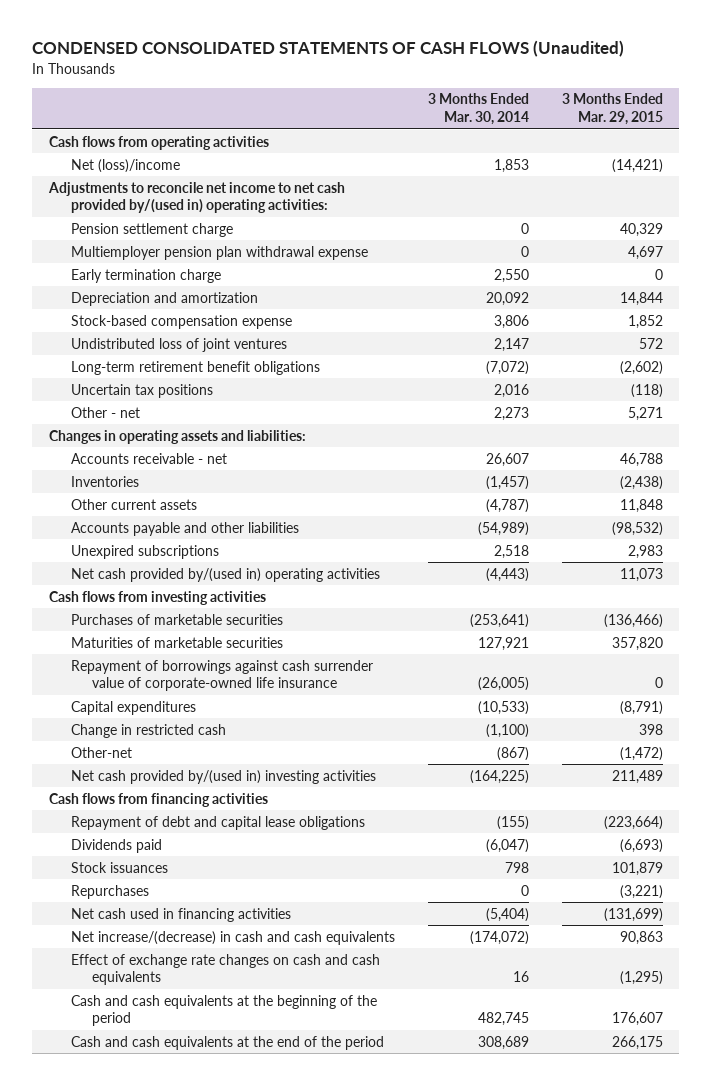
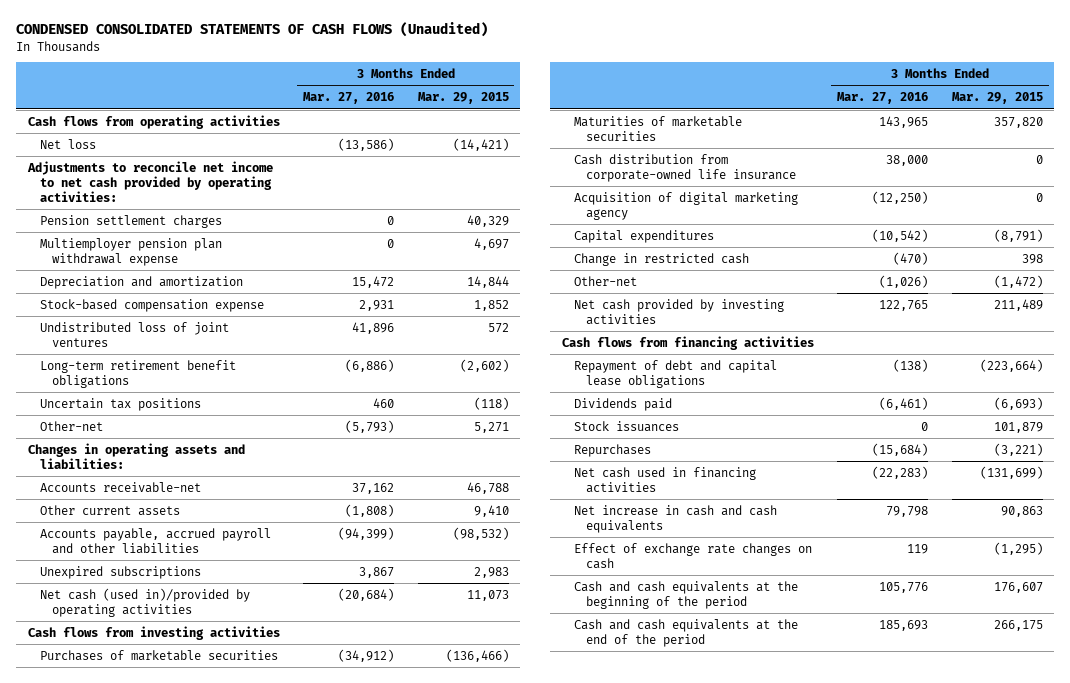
- | 3 Months Ended Mar. 30, 2014 | 3 Months Ended Mar. 29, 2015
+ | 3 Months Ended Mar. 27, 2016 | 3 Months Ended Mar. 29, 2015
- Net (loss)/income | 1,853 | (14,421)
- Adjustments to reconcile net income to net cash provided by/(used in) operating activities:
- Pension settlement charge | 0 | 40,329
+ Net loss | (13,586) | (14,421)
+ Adjustments to reconcile net income to net cash provided by operating activities:
+ Pension settlement charges | 0 | 40,329
- Early termination charge | 2,550 | 0
- Other - net | 2,273 | 5,271
+ Other-net | (5,793) | 5,271
- Accounts receivable - net | 26,607 | 46,788
- Inventories | (1,457) | (2,438)
- Other current assets | (4,787) | 11,848
- Accounts payable and other liabilities | (54,989) | (98,532)
+ Accounts receivable-net | 37,162 | 46,788
+ Other current assets | (1,808) | 9,410
+ Accounts payable, accrued payroll and other liabilities | (94,399) | (98,532)
- Net cash provided by/(used in) operating activities | (4,443) | 11,073
+ Net cash (used in)/provided by operating activities | (20,684) | 11,073
- Repayment of borrowings against cash surrender value of corporate-owned life insurance | (26,005) | 0
+ Cash distribution from corporate-owned life insurance | 38,000 | 0
+ Acquisition of digital marketing agency | (12,250) | 0
- Net cash provided by/(used in) investing activities | (164,225) | 211,489
+ Net cash provided by investing activities | 122,765 | 211,489
- Net increase/(decrease) in cash and cash equivalents | (174,072) | 90,863
- Effect of exchange rate changes on cash and cash equivalents | 16 | (1,295)
+ Net increase in cash and cash equivalents | 79,798 | 90,863
+ Effect of exchange rate changes on cash | 119 | (1,295)

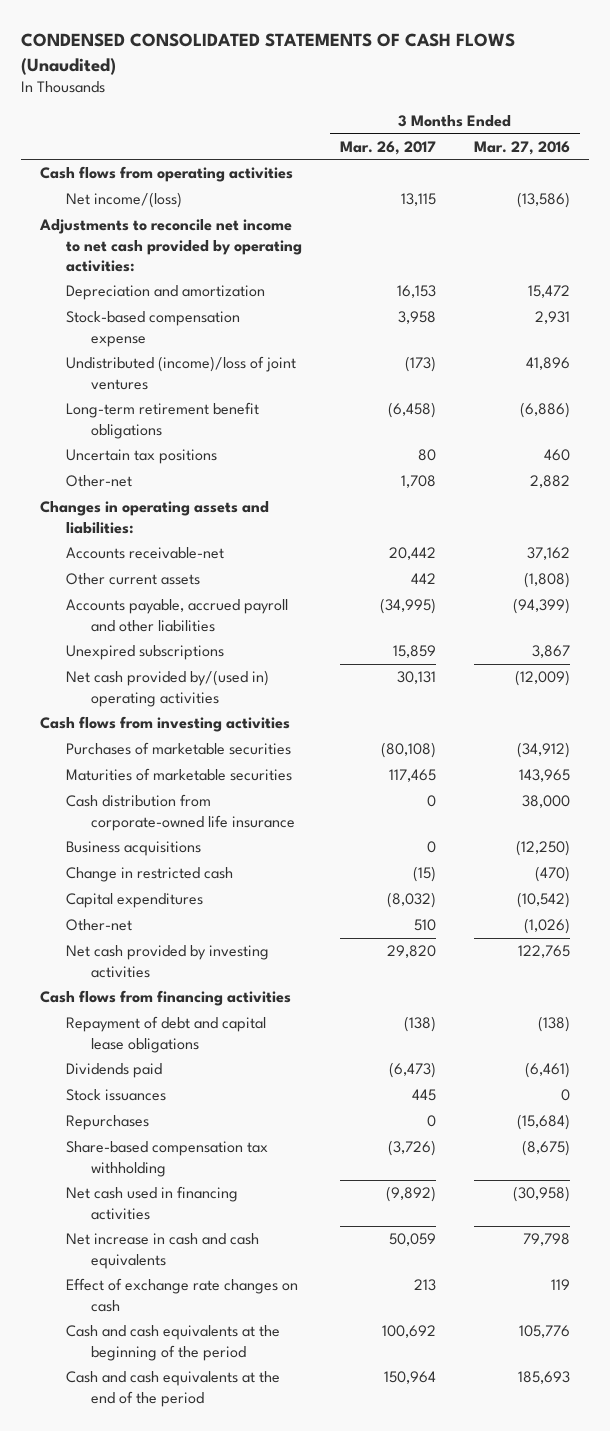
- | 3 Months Ended Mar. 27, 2016 | 3 Months Ended Mar. 29, 2015
+ | 3 Months Ended Mar. 26, 2017 | 3 Months Ended Mar. 27, 2016
- Net loss | (13,586) | (14,421)
+ Net income/(loss) | 13,115 | (13,586)
- Pension settlement charges | 0 | 40,329
- Multiemployer pension plan withdrawal expense | 0 | 4,697
- Undistributed loss of joint ventures | 41,896 | 572
+ Undistributed (income)/loss of joint ventures | (173) | 41,896
- Other-net | (5,793) | 5,271
+ Other-net | 1,708 | 2,882
- Net cash (used in)/provided by operating activities | (20,684) | 11,073
+ Net cash provided by/(used in) operating activities | 30,131 | (12,009)
- Acquisition of digital marketing agency | (12,250) | 0
+ Business acquisitions | 0 | (12,250)
moved down: Capital expenditures | (8,032) | (10,542)
- Net cash used in financing activities | (22,283) | (131,699)
+ Share-based compensation tax withholding | (3,726) | (8,675)
+ Net cash used in financing activities | (9,892) | (30,958)

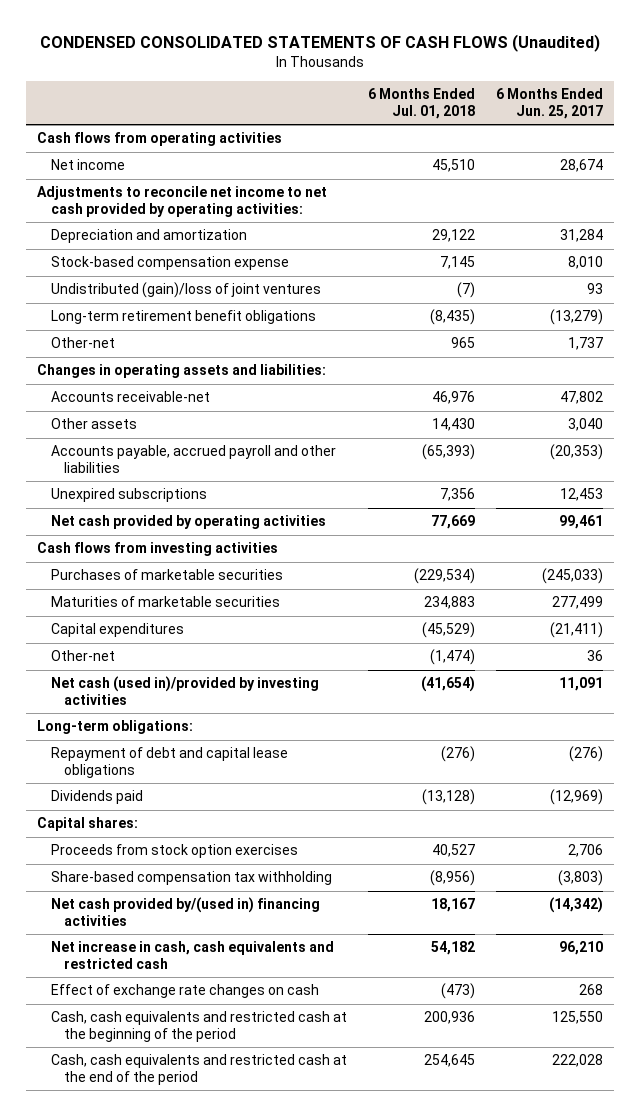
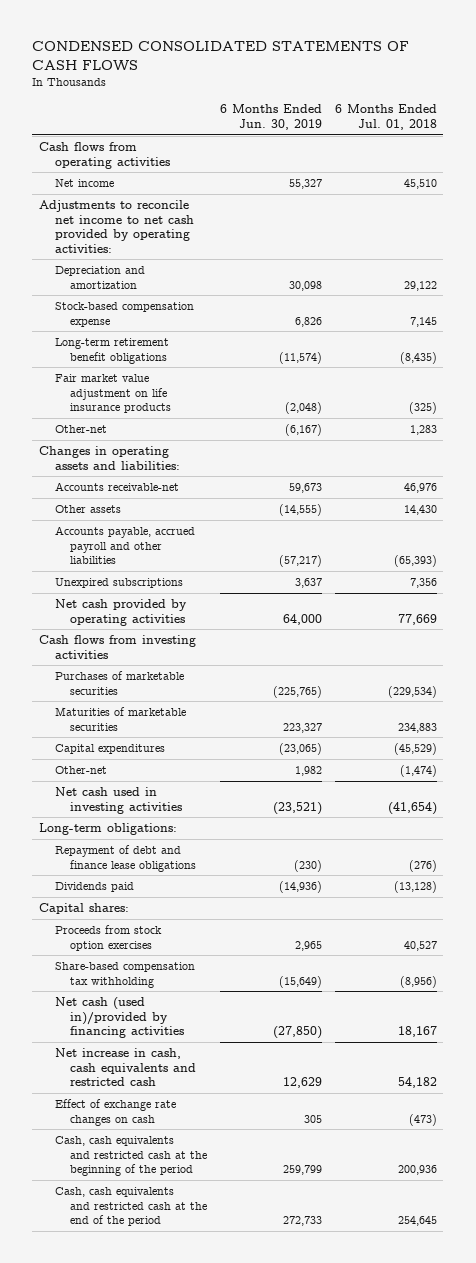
- CONDENSED CONSOLIDATED STATEMENTS OF CASH FLOWS (Unaudited)
+ CONDENSED CONSOLIDATED STATEMENTS OF CASH FLOWS
- | 6 Months Ended Jul. 01, 2018 | 6 Months Ended Jun. 25, 2017
+ | 6 Months Ended Jun. 30, 2019 | 6 Months Ended Jul. 01, 2018
- Undistributed (gain)/loss of joint ventures | (7) | 93
- Other-net | 965 | 1,737
+ Fair market value adjustment on life insurance products | (2,048) | (325)
+ Other-net | (6,167) | 1,283
- Net cash (used in)/provided by investing activities | (41,654) | 11,091
+ Net cash used in investing activities | (23,521) | (41,654)
- Repayment of debt and capital lease obligations | (276) | (276)
+ Repayment of debt and finance lease obligations | (230) | (276)
- Net cash provided by/(used in) financing activities | 18,167 | (14,342)
+ Net cash (used in)/provided by financing activities | (27,850) | 18,167

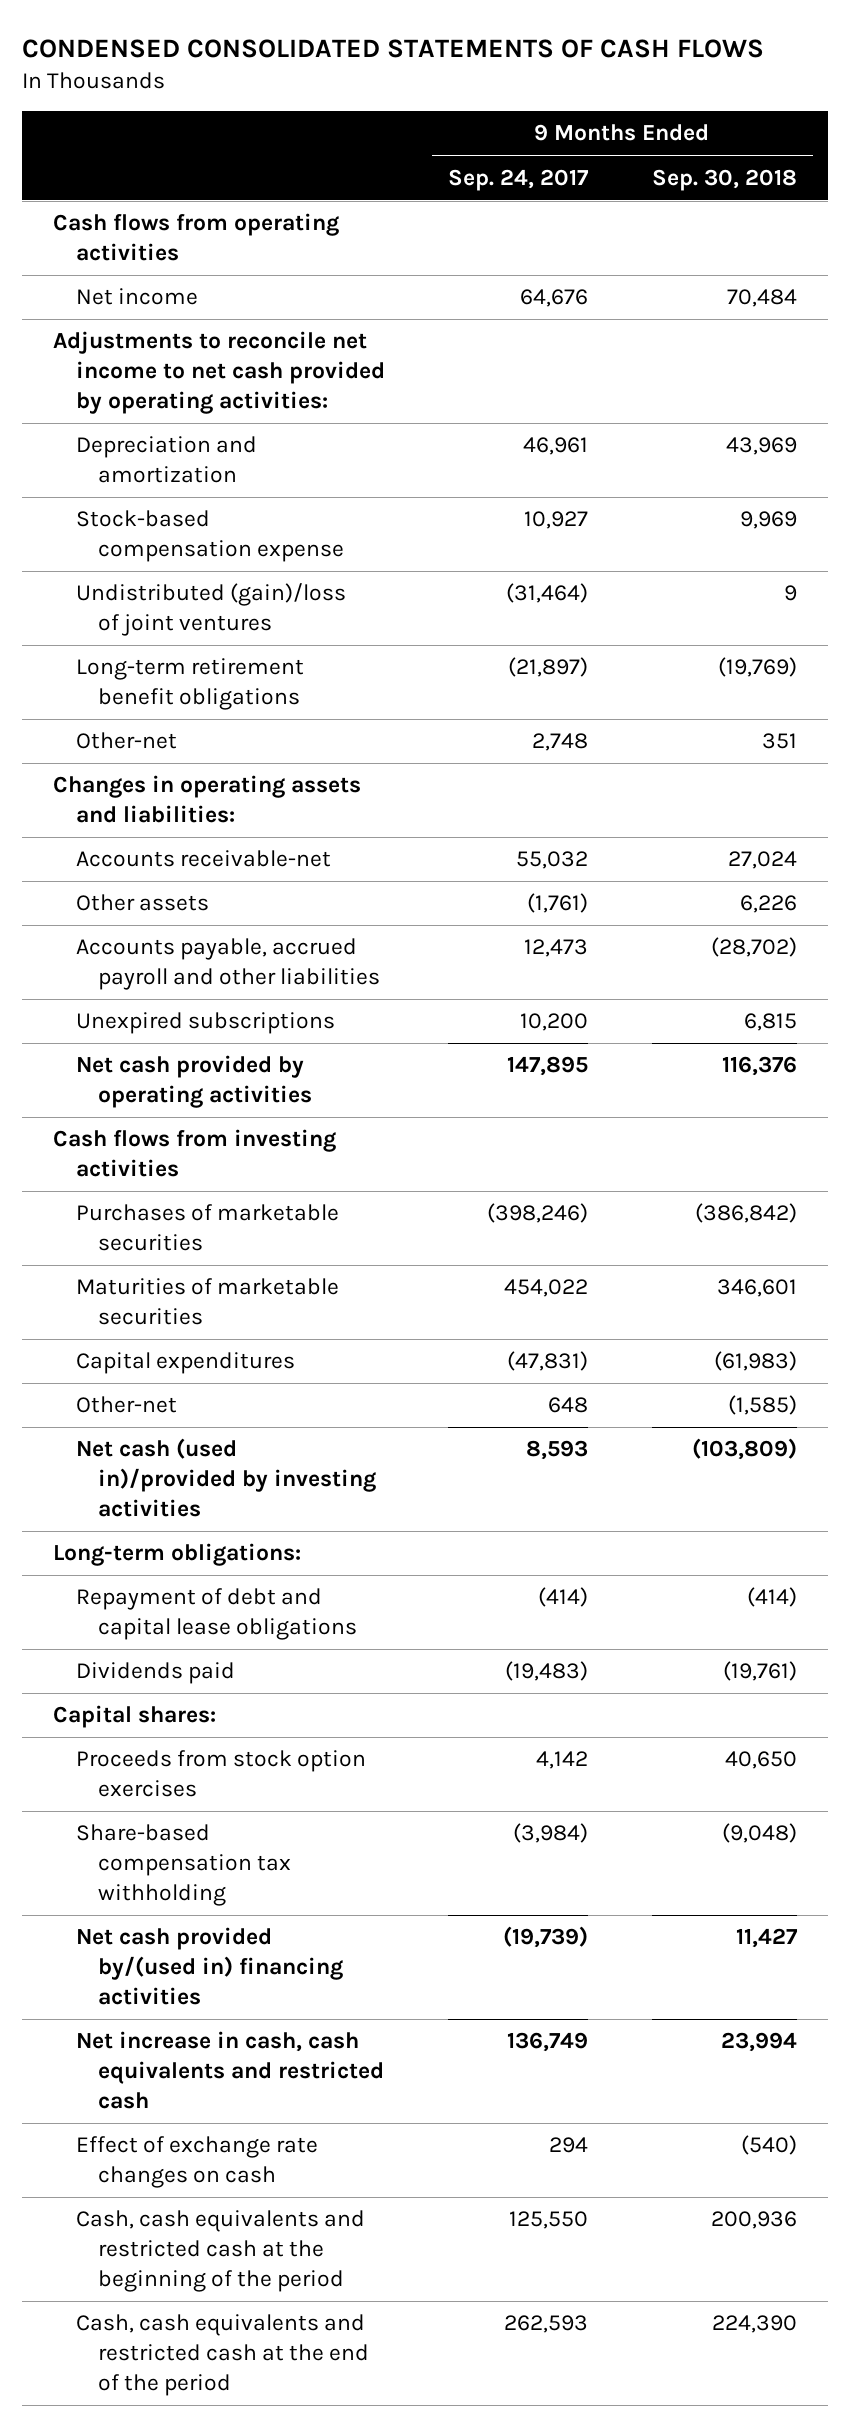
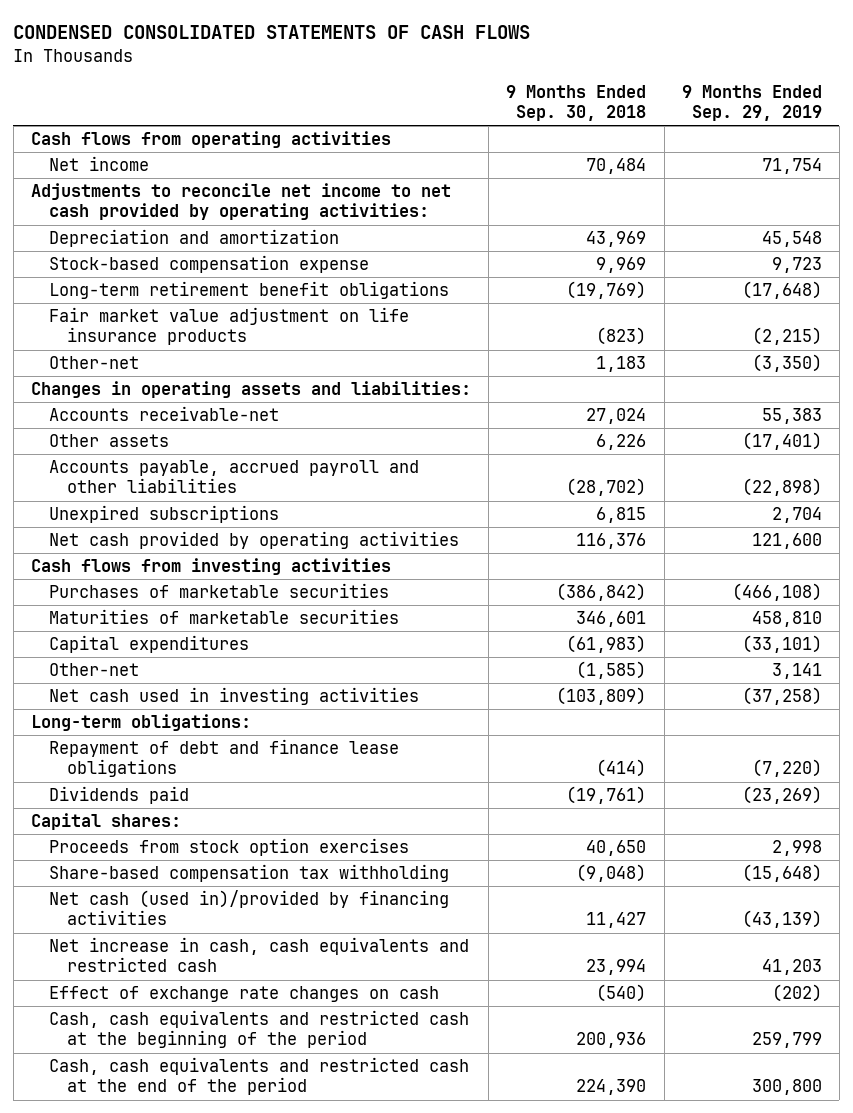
- | 9 Months Ended Sep. 24, 2017 | 9 Months Ended Sep. 30, 2018
+ | 9 Months Ended Sep. 30, 2018 | 9 Months Ended Sep. 29, 2019
- Undistributed (gain)/loss of joint ventures | (31,464) | 9
- Other-net | 2,748 | 351
+ Fair market value adjustment on life insurance products | (823) | (2,215)
+ Other-net | 1,183 | (3,350)
- Net cash (used in)/provided by investing activities | 8,593 | (103,809)
+ Net cash used in investing activities | (103,809) | (37,258)
- Repayment of debt and capital lease obligations | (414) | (414)
+ Repayment of debt and finance lease obligations | (414) | (7,220)
- Net cash provided by/(used in) financing activities | (19,739) | 11,427
+ Net cash (used in)/provided by financing activities | 11,427 | (43,139)

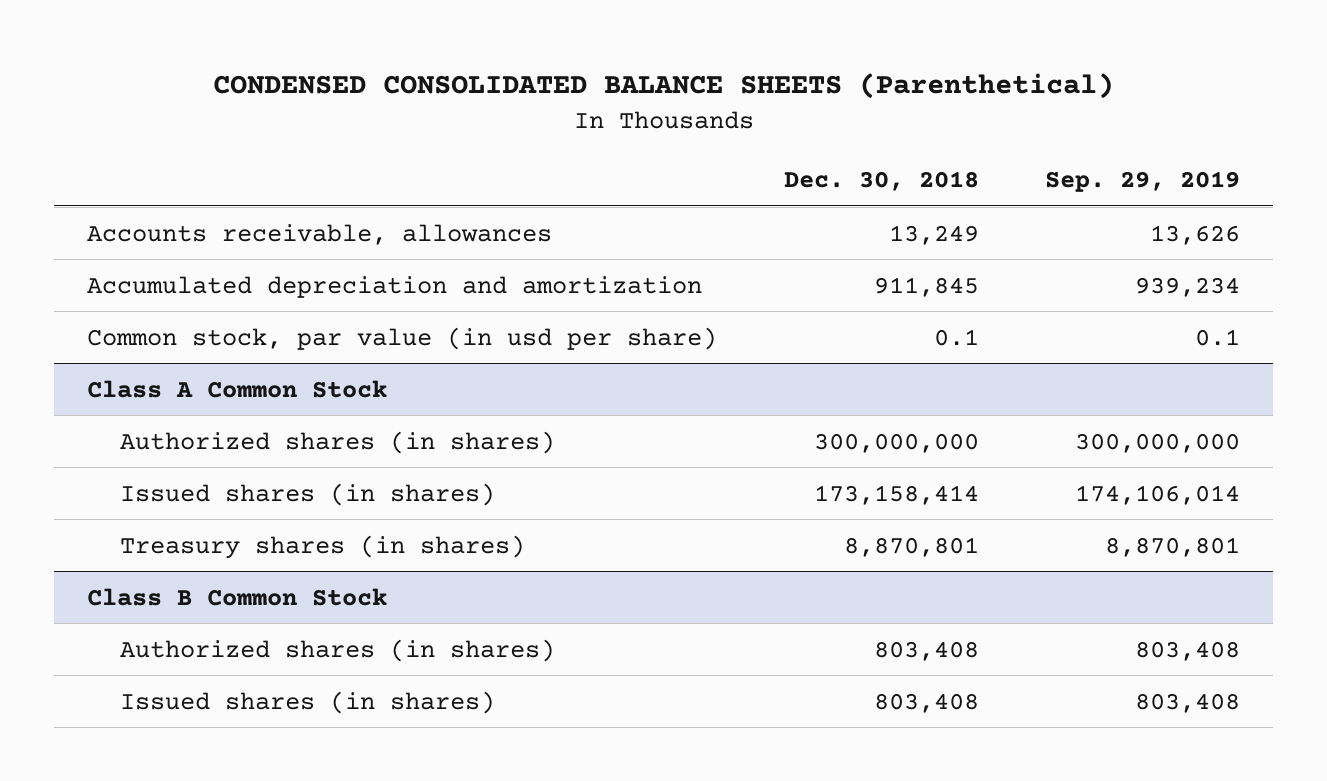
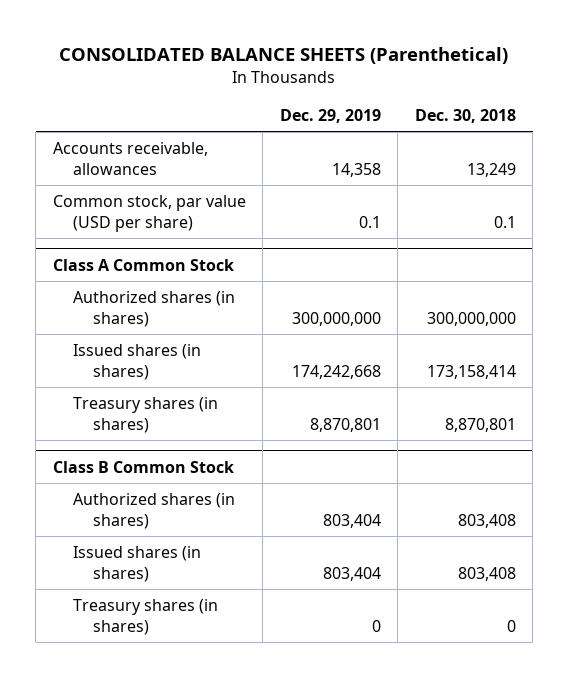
- CONDENSED CONSOLIDATED BALANCE SHEETS (Parenthetical)
+ CONSOLIDATED BALANCE SHEETS (Parenthetical)
- | Dec. 30, 2018 | Sep. 29, 2019
+ | Dec. 29, 2019 | Dec. 30, 2018
- Accumulated depreciation and amortization | 911,845 | 939,234
- Common stock, par value (in usd per share) | 0.1 | 0.1
+ Common stock, par value (USD per share) | 0.1 | 0.1
@ Class B Common Stock
+ Treasury shares (in shares) | 0 | 0

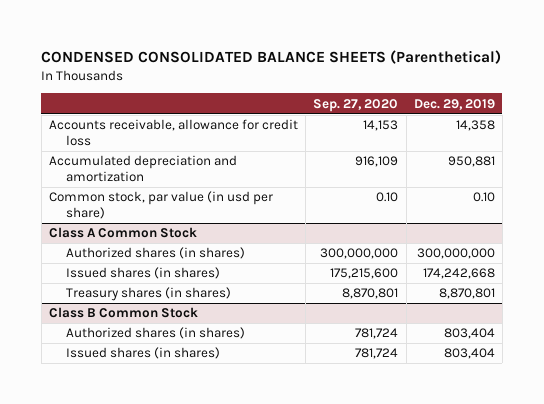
- CONSOLIDATED BALANCE SHEETS (Parenthetical)
+ CONDENSED CONSOLIDATED BALANCE SHEETS (Parenthetical)
- | Dec. 29, 2019 | Dec. 30, 2018
+ | Sep. 27, 2020 | Dec. 29, 2019
- Accounts receivable, allowances | 14,358 | 13,249
- Common stock, par value (USD per share) | 0.1 | 0.1
+ Accounts receivable, allowance for credit loss | 14,153 | 14,358
+ Accumulated depreciation and amortization | 916,109 | 950,881
+ Common stock, par value (in usd per share) | 0.10 | 0.10
@ Class B Common Stock
- Treasury shares (in shares) | 0 | 0

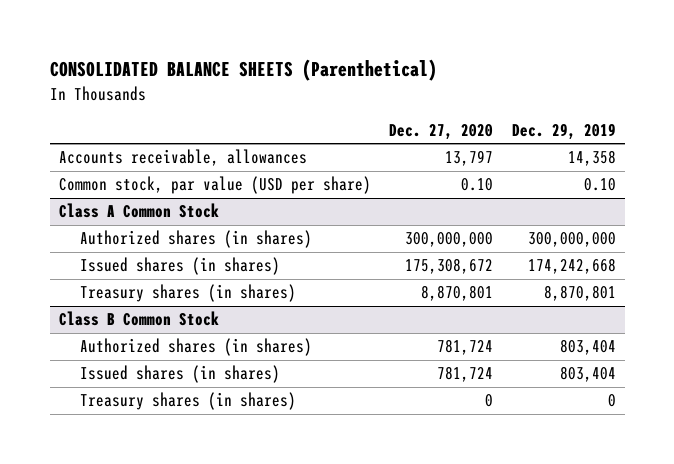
- CONDENSED CONSOLIDATED BALANCE SHEETS (Parenthetical)
+ CONSOLIDATED BALANCE SHEETS (Parenthetical)
- | Sep. 27, 2020 | Dec. 29, 2019
+ | Dec. 27, 2020 | Dec. 29, 2019
- Accounts receivable, allowance for credit loss | 14,153 | 14,358
- Accumulated depreciation and amortization | 916,109 | 950,881
- Common stock, par value (in usd per share) | 0.10 | 0.10
+ Accounts receivable, allowances | 13,797 | 14,358
+ Common stock, par value (USD per share) | 0.10 | 0.10
@ Class B Common Stock
+ Treasury shares (in shares) | 0 | 0

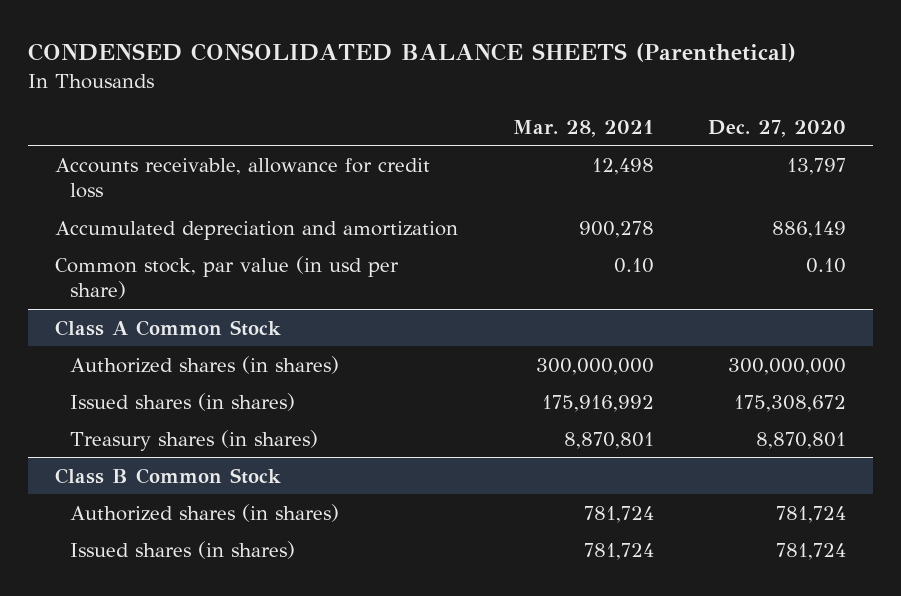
- CONSOLIDATED BALANCE SHEETS (Parenthetical)
+ CONDENSED CONSOLIDATED BALANCE SHEETS (Parenthetical)
- | Dec. 27, 2020 | Dec. 29, 2019
+ | Mar. 28, 2021 | Dec. 27, 2020
- Accounts receivable, allowances | 13,797 | 14,358
- Common stock, par value (USD per share) | 0.10 | 0.10
+ Accounts receivable, allowance for credit loss | 12,498 | 13,797
+ Accumulated depreciation and amortization | 900,278 | 886,149
+ Common stock, par value (in usd per share) | 0.10 | 0.10
@ Class B Common Stock
- Treasury shares (in shares) | 0 | 0

